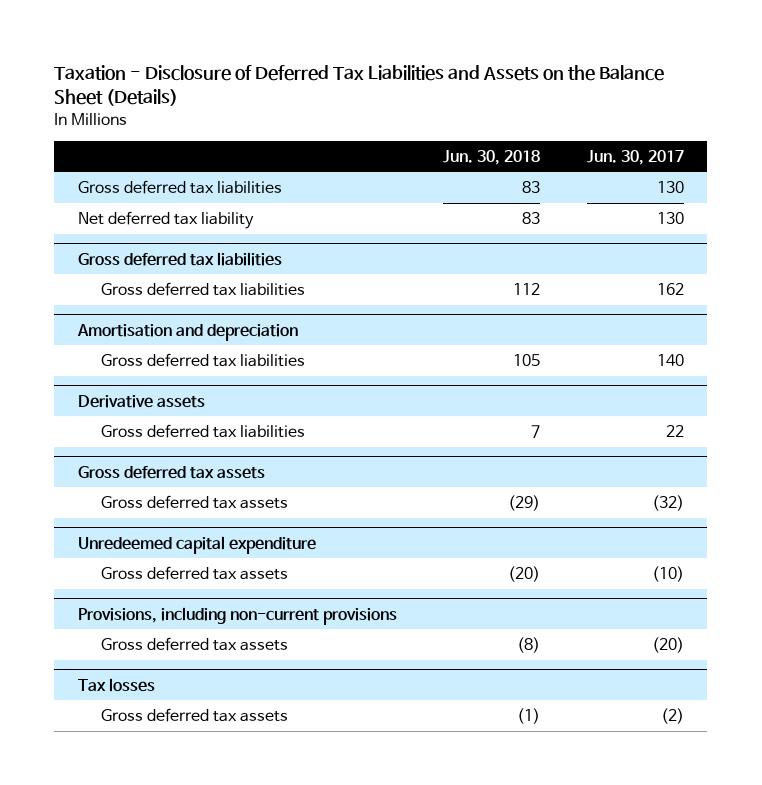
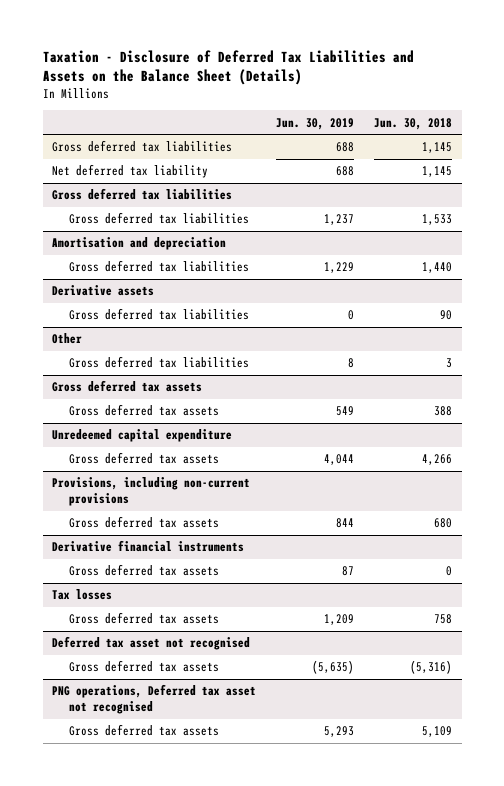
- | Jun. 30, 2018 | Jun. 30, 2017
+ | Jun. 30, 2019 | Jun. 30, 2018
- Gross deferred tax liabilities | 83 | 130
- Net deferred tax liability | 83 | 130
+ Gross deferred tax liabilities | 688 | 1,145
+ Net deferred tax liability | 688 | 1,145
@ Gross deferred tax liabilities
- Gross deferred tax liabilities | 112 | 162
+ Gross deferred tax liabilities | 1,237 | 1,533
@ Amortisation and depreciation
- Gross deferred tax liabilities | 105 | 140
+ Gross deferred tax liabilities | 1,229 | 1,440
@ Derivative assets
- Gross deferred tax liabilities | 7 | 22
+ Gross deferred tax liabilities | 0 | 90
+ Other
+ Gross deferred tax liabilities | 8 | 3
@ Gross deferred tax assets
- Gross deferred tax assets | (29) | (32)
+ Gross deferred tax assets | 549 | 388
@ Unredeemed capital expenditure
- Gross deferred tax assets | (20) | (10)
+ Gross deferred tax assets | 4,044 | 4,266
@ Provisions, including non-current provisions
- Gross deferred tax assets | (8) | (20)
+ Gross deferred tax assets | 844 | 680
+ Derivative financial instruments
+ Gross deferred tax assets | 87 | 0
@ Tax losses
- Gross deferred tax assets | (1) | (2)
+ Gross deferred tax assets | 1,209 | 758
+ Deferred tax asset not recognised
+ Gross deferred tax assets | (5,635) | (5,316)
+ PNG operations, Deferred tax asset not recognised
+ Gross deferred tax assets | 5,293 | 5,109

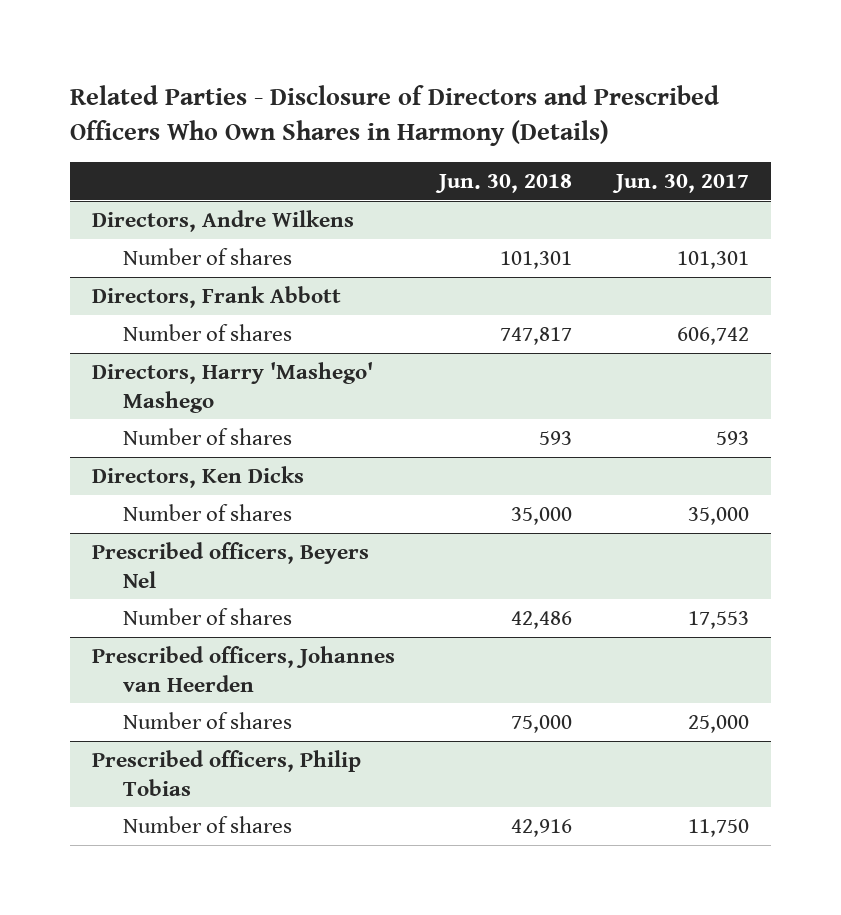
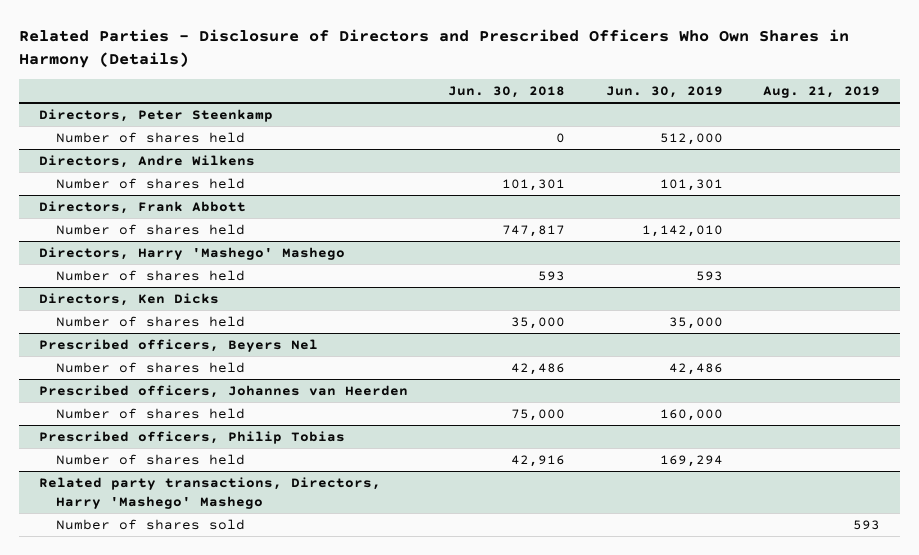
- | Jun. 30, 2018 | Jun. 30, 2017
+ | Jun. 30, 2018 | Jun. 30, 2019 | Aug. 21, 2019
+ Directors, Peter Steenkamp
+ Number of shares held | 0 | 512,000 |
@ Directors, Andre Wilkens
- Number of shares | 101,301 | 101,301
+ Number of shares held | 101,301 | 101,301 |
@ Directors, Frank Abbott
- Number of shares | 747,817 | 606,742
+ Number of shares held | 747,817 | 1,142,010 |
@ Directors, Harry 'Mashego' Mashego
- Number of shares | 593 | 593
+ Number of shares held | 593 | 593 |
@ Directors, Ken Dicks
- Number of shares | 35,000 | 35,000
+ Number of shares held | 35,000 | 35,000 |
@ Prescribed officers, Beyers Nel
- Number of shares | 42,486 | 17,553
+ Number of shares held | 42,486 | 42,486 |
@ Prescribed officers, Johannes van Heerden
- Number of shares | 75,000 | 25,000
+ Number of shares held | 75,000 | 160,000 |
@ Prescribed officers, Philip Tobias
- Number of shares | 42,916 | 11,750
+ Number of shares held | 42,916 | 169,294 |
+ Related party transactions, Directors, Harry 'Mashego' Mashego
+ Number of shares sold | | | 593

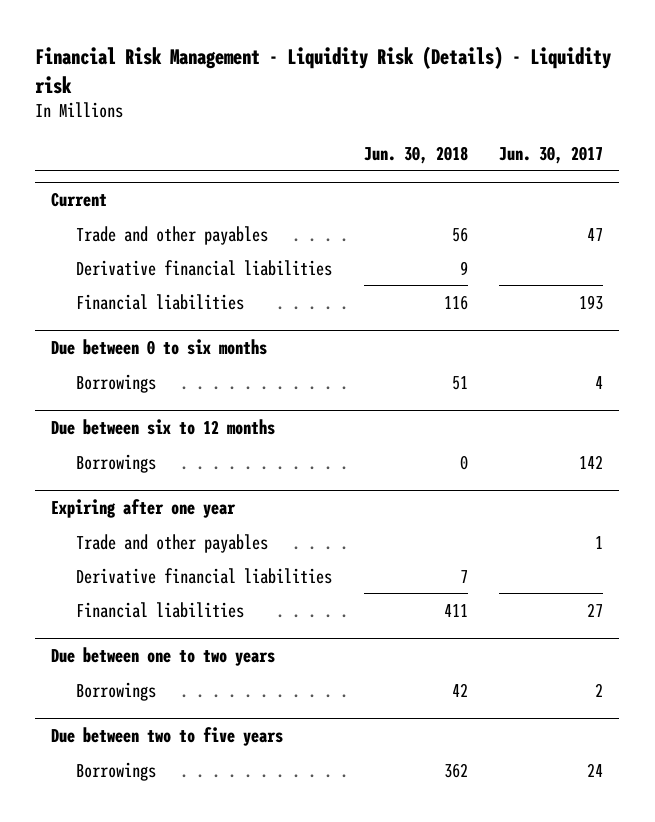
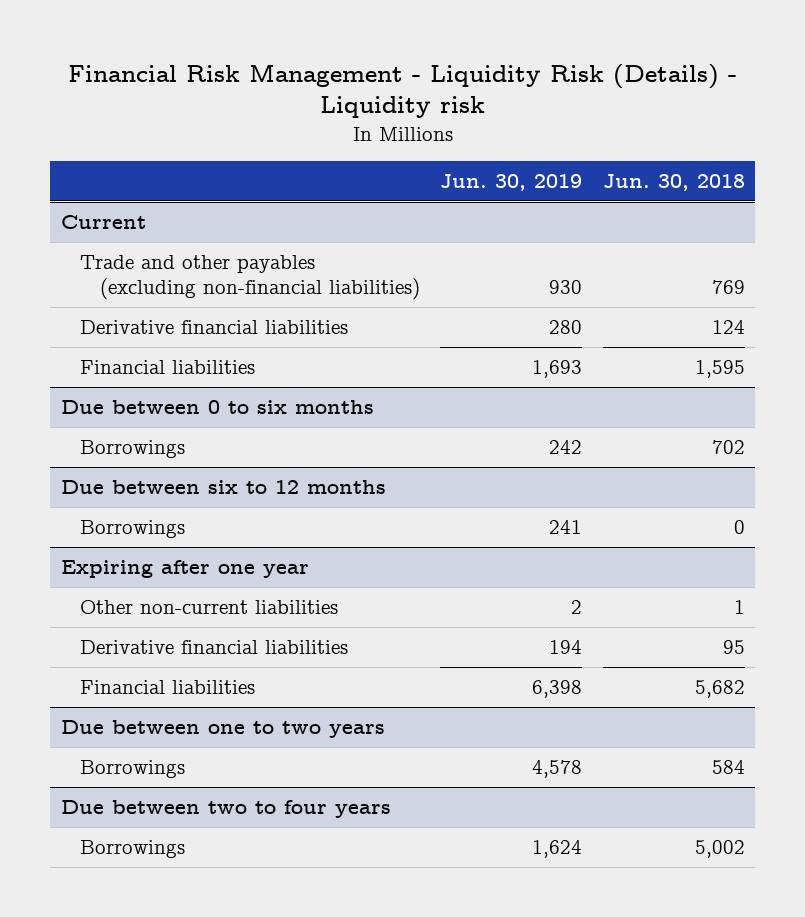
- | Jun. 30, 2018 | Jun. 30, 2017
+ | Jun. 30, 2019 | Jun. 30, 2018
@ Current
- Trade and other payables | 56 | 47
- Derivative financial liabilities | 9 |
- Financial liabilities | 116 | 193
+ Trade and other payables (excluding non-financial liabilities) | 930 | 769
+ Derivative financial liabilities | 280 | 124
+ Financial liabilities | 1,693 | 1,595
@ Due between 0 to six months
- Borrowings | 51 | 4
+ Borrowings | 242 | 702
@ Expiring after one year
- Trade and other payables | | 1
- Derivative financial liabilities | 7 |
- Financial liabilities | 411 | 27
+ Other non-current liabilities | 2 | 1
+ Derivative financial liabilities | 194 | 95
+ Financial liabilities | 6,398 | 5,682
@ Due between one to two years
- Borrowings | 42 | 2
- Due between two to five years
- Borrowings | 362 | 24
@ Due between one to two years
+ Borrowings | 4,578 | 584
+ Due between two to four years
+ Borrowings | 1,624 | 5,002

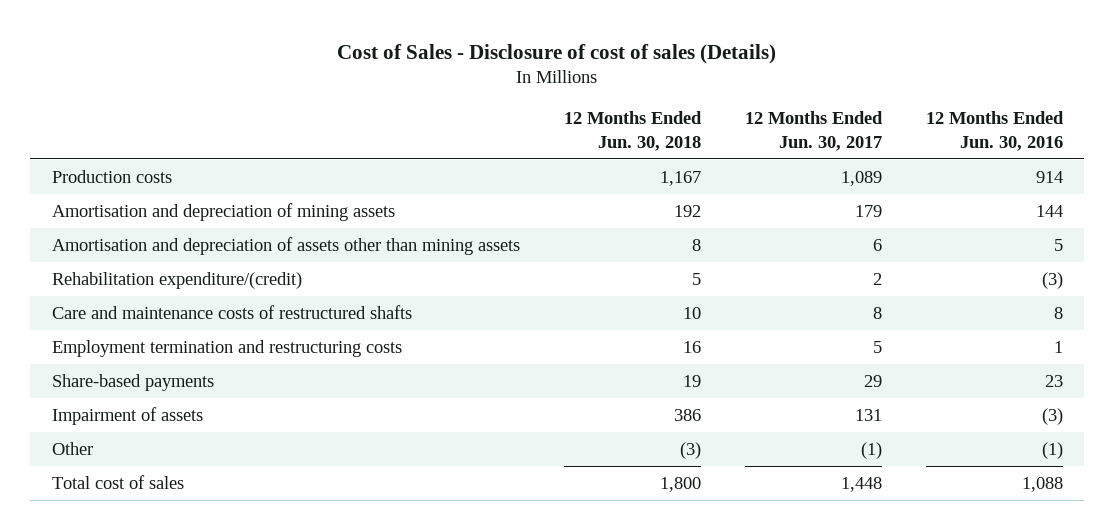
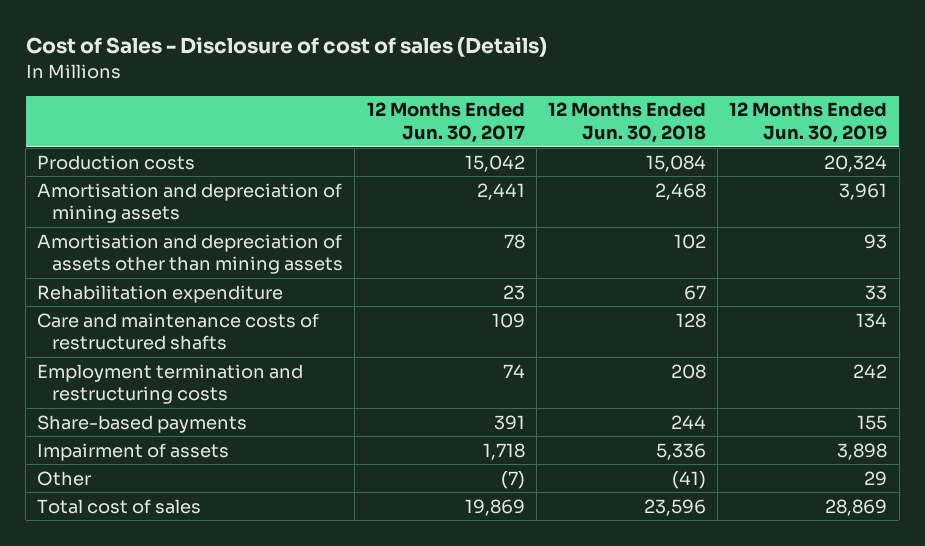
- | 12 Months Ended Jun. 30, 2018 | 12 Months Ended Jun. 30, 2017 | 12 Months Ended Jun. 30, 2016
+ | 12 Months Ended Jun. 30, 2017 | 12 Months Ended Jun. 30, 2018 | 12 Months Ended Jun. 30, 2019
- Production costs | 1,167 | 1,089 | 914
- Amortisation and depreciation of mining assets | 192 | 179 | 144
- Amortisation and depreciation of assets other than mining assets | 8 | 6 | 5
- Rehabilitation expenditure/(credit) | 5 | 2 | (3)
- Care and maintenance costs of restructured shafts | 10 | 8 | 8
- Employment termination and restructuring costs | 16 | 5 | 1
- Share-based payments | 19 | 29 | 23
- Impairment of assets | 386 | 131 | (3)
- Other | (3) | (1) | (1)
- Total cost of sales | 1,800 | 1,448 | 1,088
+ Production costs | 15,042 | 15,084 | 20,324
+ Amortisation and depreciation of mining assets | 2,441 | 2,468 | 3,961
+ Amortisation and depreciation of assets other than mining assets | 78 | 102 | 93
+ Rehabilitation expenditure | 23 | 67 | 33
+ Care and maintenance costs of restructured shafts | 109 | 128 | 134
+ Employment termination and restructuring costs | 74 | 208 | 242
+ Share-based payments | 391 | 244 | 155
+ Impairment of assets | 1,718 | 5,336 | 3,898
+ Other | (7) | (41) | 29
+ Total cost of sales | 19,869 | 23,596 | 28,869

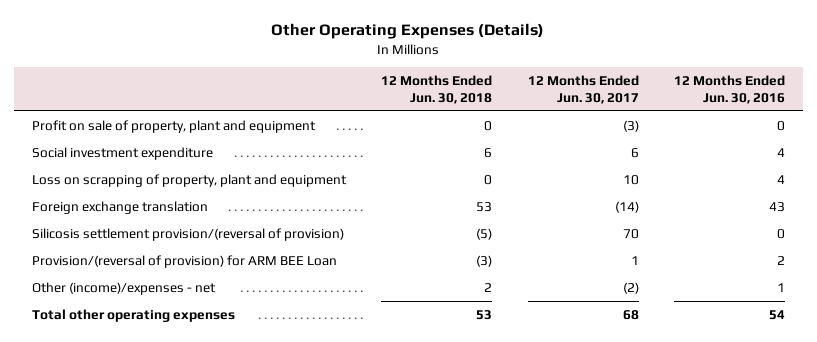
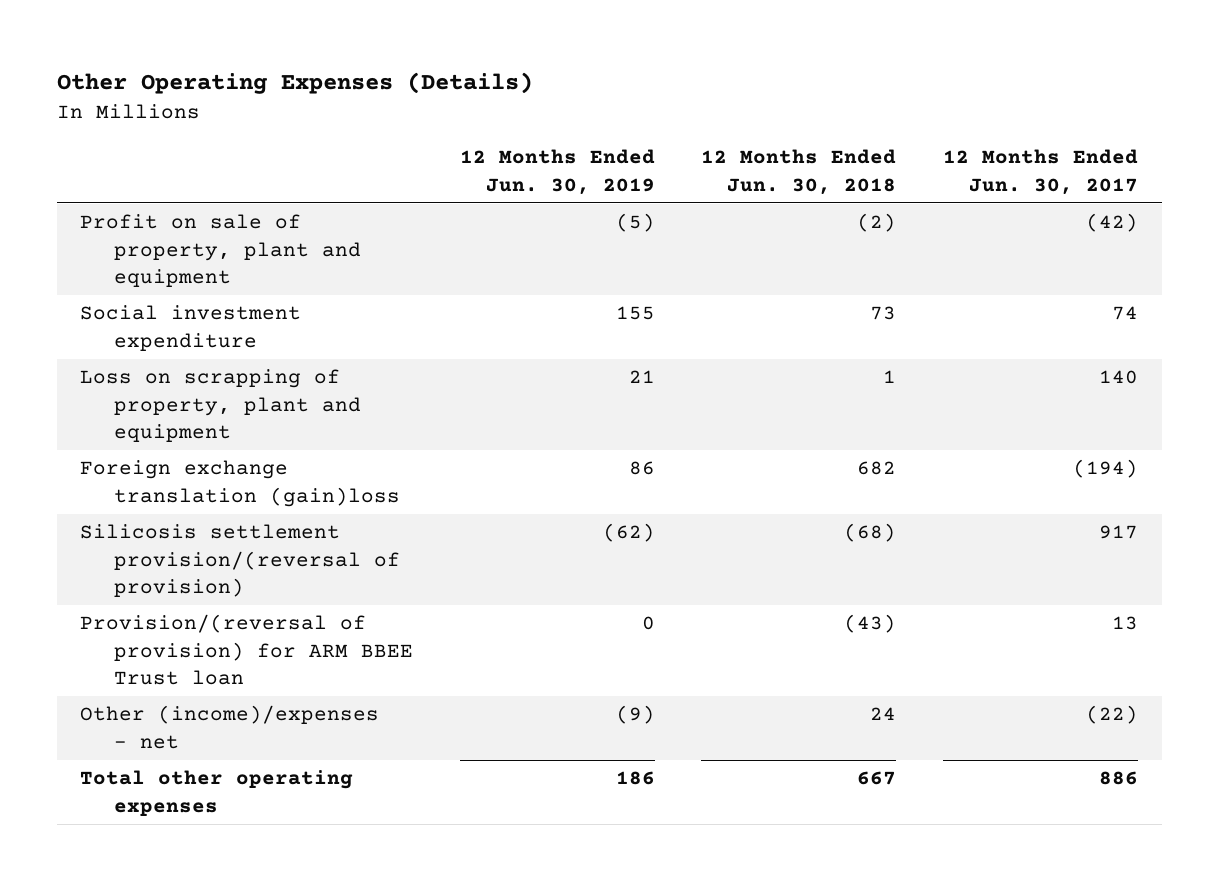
- | 12 Months Ended Jun. 30, 2018 | 12 Months Ended Jun. 30, 2017 | 12 Months Ended Jun. 30, 2016
+ | 12 Months Ended Jun. 30, 2019 | 12 Months Ended Jun. 30, 2018 | 12 Months Ended Jun. 30, 2017
- Profit on sale of property, plant and equipment | 0 | (3) | 0
- Social investment expenditure | 6 | 6 | 4
- Loss on scrapping of property, plant and equipment | 0 | 10 | 4
- Foreign exchange translation | 53 | (14) | 43
- Silicosis settlement provision/(reversal of provision) | (5) | 70 | 0
- Provision/(reversal of provision) for ARM BEE Loan | (3) | 1 | 2
- Other (income)/expenses - net | 2 | (2) | 1
- Total other operating expenses | 53 | 68 | 54
+ Profit on sale of property, plant and equipment | (5) | (2) | (42)
+ Social investment expenditure | 155 | 73 | 74
+ Loss on scrapping of property, plant and equipment | 21 | 1 | 140
+ Foreign exchange translation (gain)loss | 86 | 682 | (194)
+ Silicosis settlement provision/(reversal of provision) | (62) | (68) | 917
+ Provision/(reversal of provision) for ARM BBEE Trust loan | 0 | (43) | 13
+ Other (income)/expenses - net | (9) | 24 | (22)
+ Total other operating expenses | 186 | 667 | 886

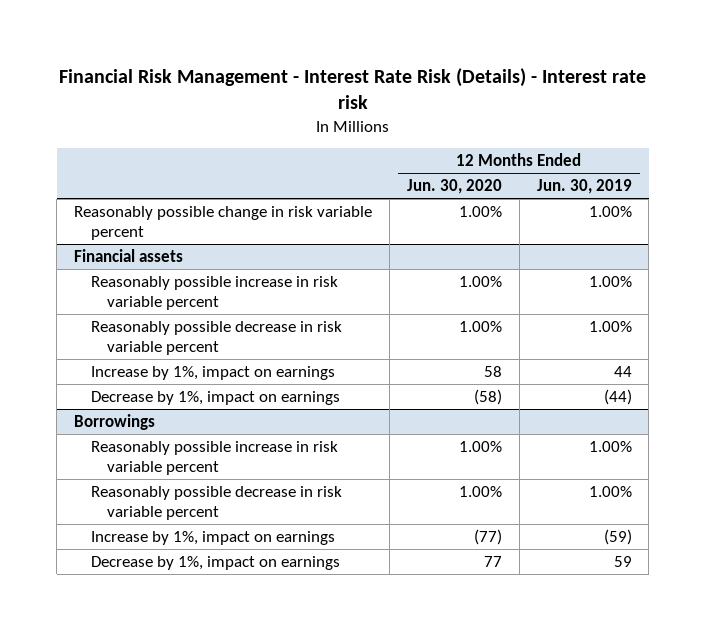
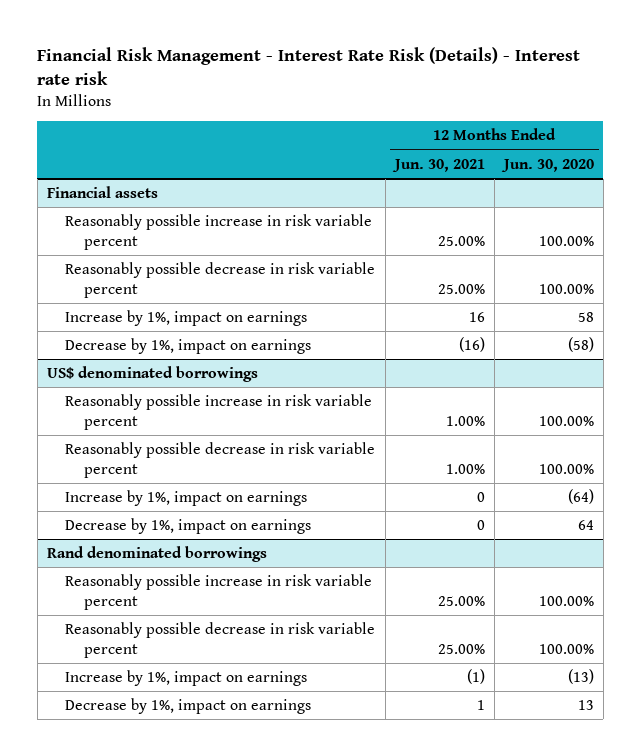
- | 12 Months Ended Jun. 30, 2020 | 12 Months Ended Jun. 30, 2019
+ | 12 Months Ended Jun. 30, 2021 | 12 Months Ended Jun. 30, 2020
- Reasonably possible change in risk variable percent | 1.00% | 1.00%
@ Financial assets
- Reasonably possible increase in risk variable percent | 1.00% | 1.00%
- Reasonably possible decrease in risk variable percent | 1.00% | 1.00%
+ Reasonably possible increase in risk variable percent | 25.00% | 100.00%
+ Reasonably possible decrease in risk variable percent | 25.00% | 100.00%
- Borrowings
- Reasonably possible increase in risk variable percent | 1.00% | 1.00%
- Reasonably possible decrease in risk variable percent | 1.00% | 1.00%
- Increase by 1%, impact on earnings | (77) | (59)
- Decrease by 1%, impact on earnings | 77 | 59
+ US$ denominated borrowings
+ Reasonably possible increase in risk variable percent | 1.00% | 100.00%
+ Reasonably possible decrease in risk variable percent | 1.00% | 100.00%
+ Increase by 1%, impact on earnings | 0 | (64)
+ Decrease by 1%, impact on earnings | 0 | 64
+ Rand denominated borrowings
+ Reasonably possible increase in risk variable percent | 25.00% | 100.00%
+ Reasonably possible decrease in risk variable percent | 25.00% | 100.00%
+ Increase by 1%, impact on earnings | (1) | (13)
+ Decrease by 1%, impact on earnings | 1 | 13

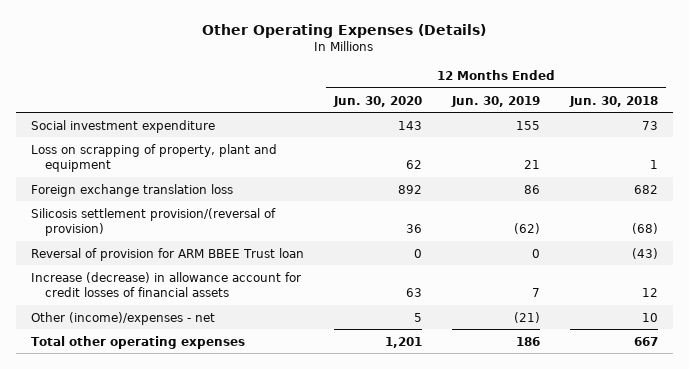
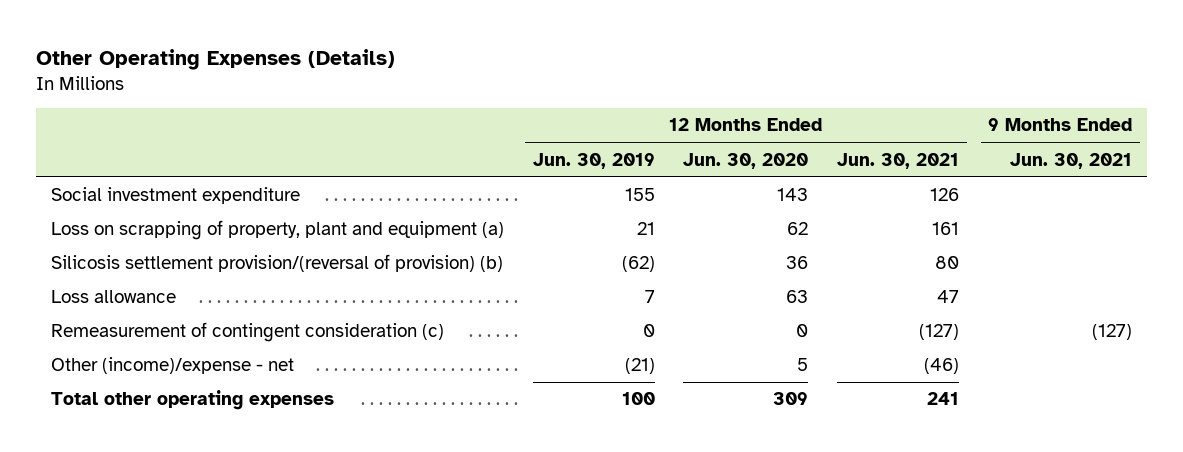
- | 12 Months Ended Jun. 30, 2020 | 12 Months Ended Jun. 30, 2019 | 12 Months Ended Jun. 30, 2018
+ | 12 Months Ended Jun. 30, 2019 | 12 Months Ended Jun. 30, 2020 | 12 Months Ended Jun. 30, 2021 | 9 Months Ended Jun. 30, 2021
- Loss on scrapping of property, plant and equipment | 62 | 21 | 1
- Foreign exchange translation loss | 892 | 86 | 682
- Silicosis settlement provision/(reversal of provision) | 36 | (62) | (68)
- Reversal of provision for ARM BBEE Trust loan | 0 | 0 | (43)
- Increase (decrease) in allowance account for credit losses of financial assets | 63 | 7 | 12
- Other (income)/expenses - net | 5 | (21) | 10
- Total other operating expenses | 1,201 | 186 | 667
+ Loss on scrapping of property, plant and equipment (a) | 21 | 62 | 161 |
+ Silicosis settlement provision/(reversal of provision) (b) | (62) | 36 | 80 |
+ Loss allowance | 7 | 63 | 47 |
+ Remeasurement of contingent consideration (c) | 0 | 0 | (127) | (127)
+ Other (income)/expense - net | (21) | 5 | (46) |
+ Total other operating expenses | 100 | 309 | 241 |

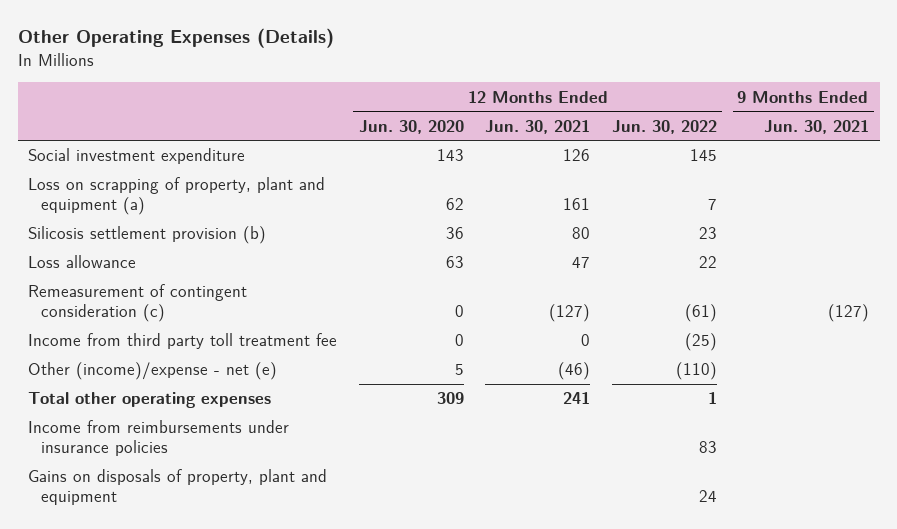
- | 12 Months Ended Jun. 30, 2019 | 12 Months Ended Jun. 30, 2020 | 12 Months Ended Jun. 30, 2021 | 9 Months Ended Jun. 30, 2021
+ | 12 Months Ended Jun. 30, 2020 | 12 Months Ended Jun. 30, 2021 | 12 Months Ended Jun. 30, 2022 | 9 Months Ended Jun. 30, 2021
- Silicosis settlement provision/(reversal of provision) (b) | (62) | 36 | 80 |
+ Silicosis settlement provision (b) | 36 | 80 | 23 |
- Other (income)/expense - net | (21) | 5 | (46) |
+ Income from third party toll treatment fee | 0 | 0 | (25) |
+ Other (income)/expense - net (e) | 5 | (46) | (110) |
+ Income from reimbursements under insurance policies | | | 83 |
+ Gains on disposals of property, plant and equipment | | | 24 |

